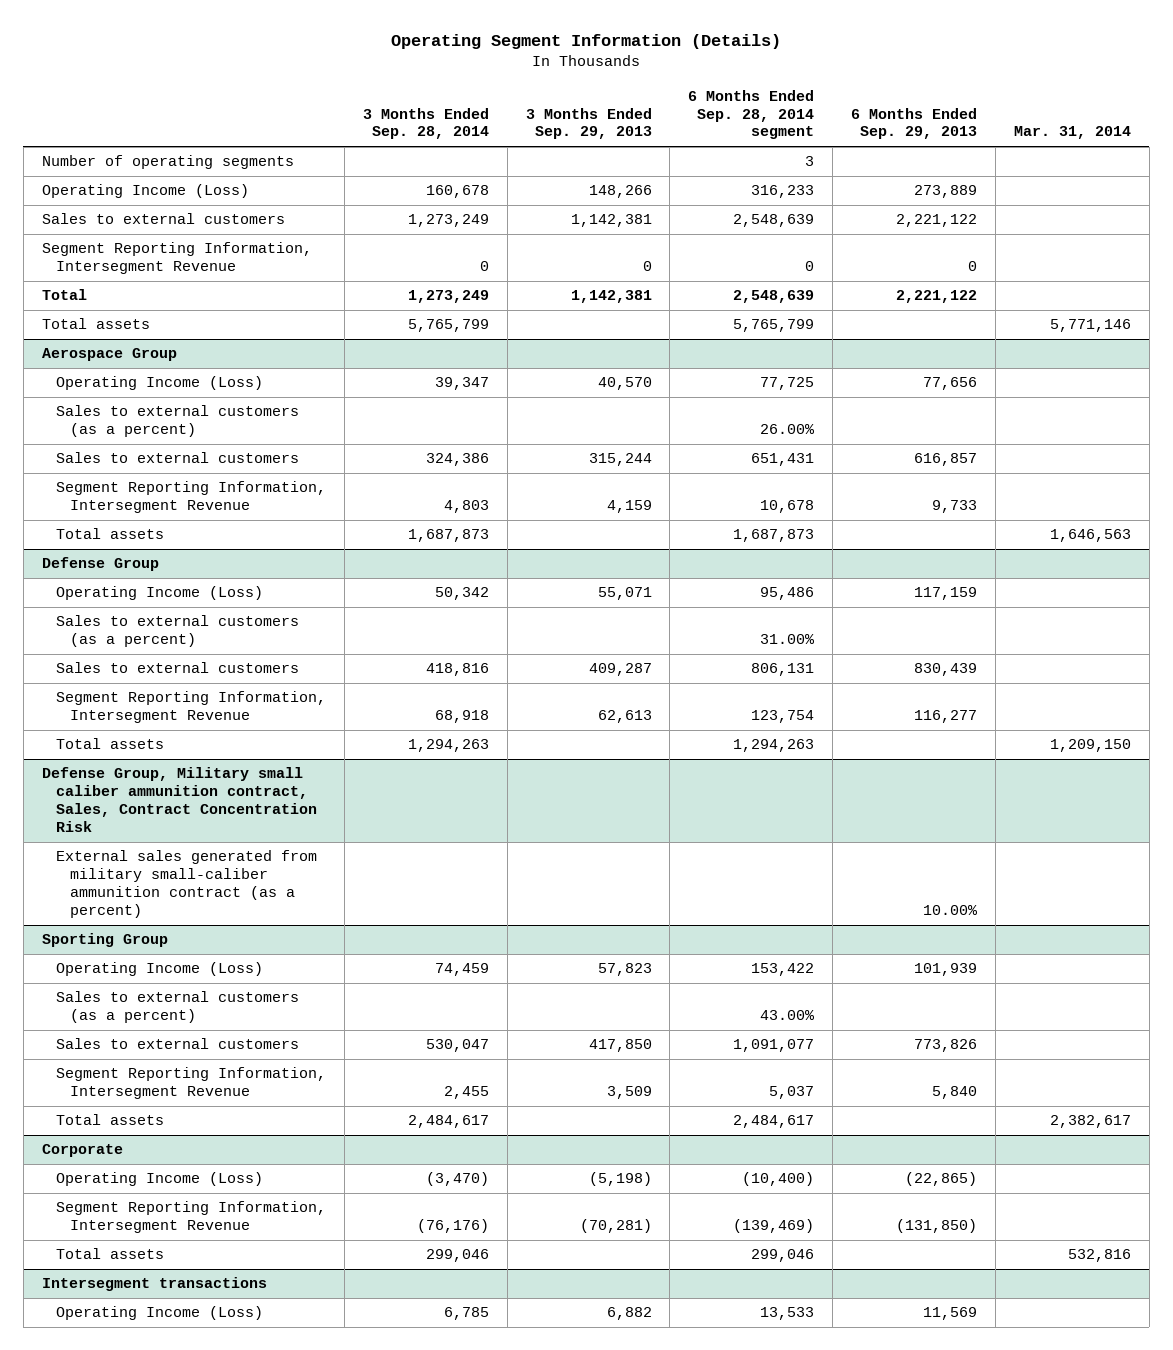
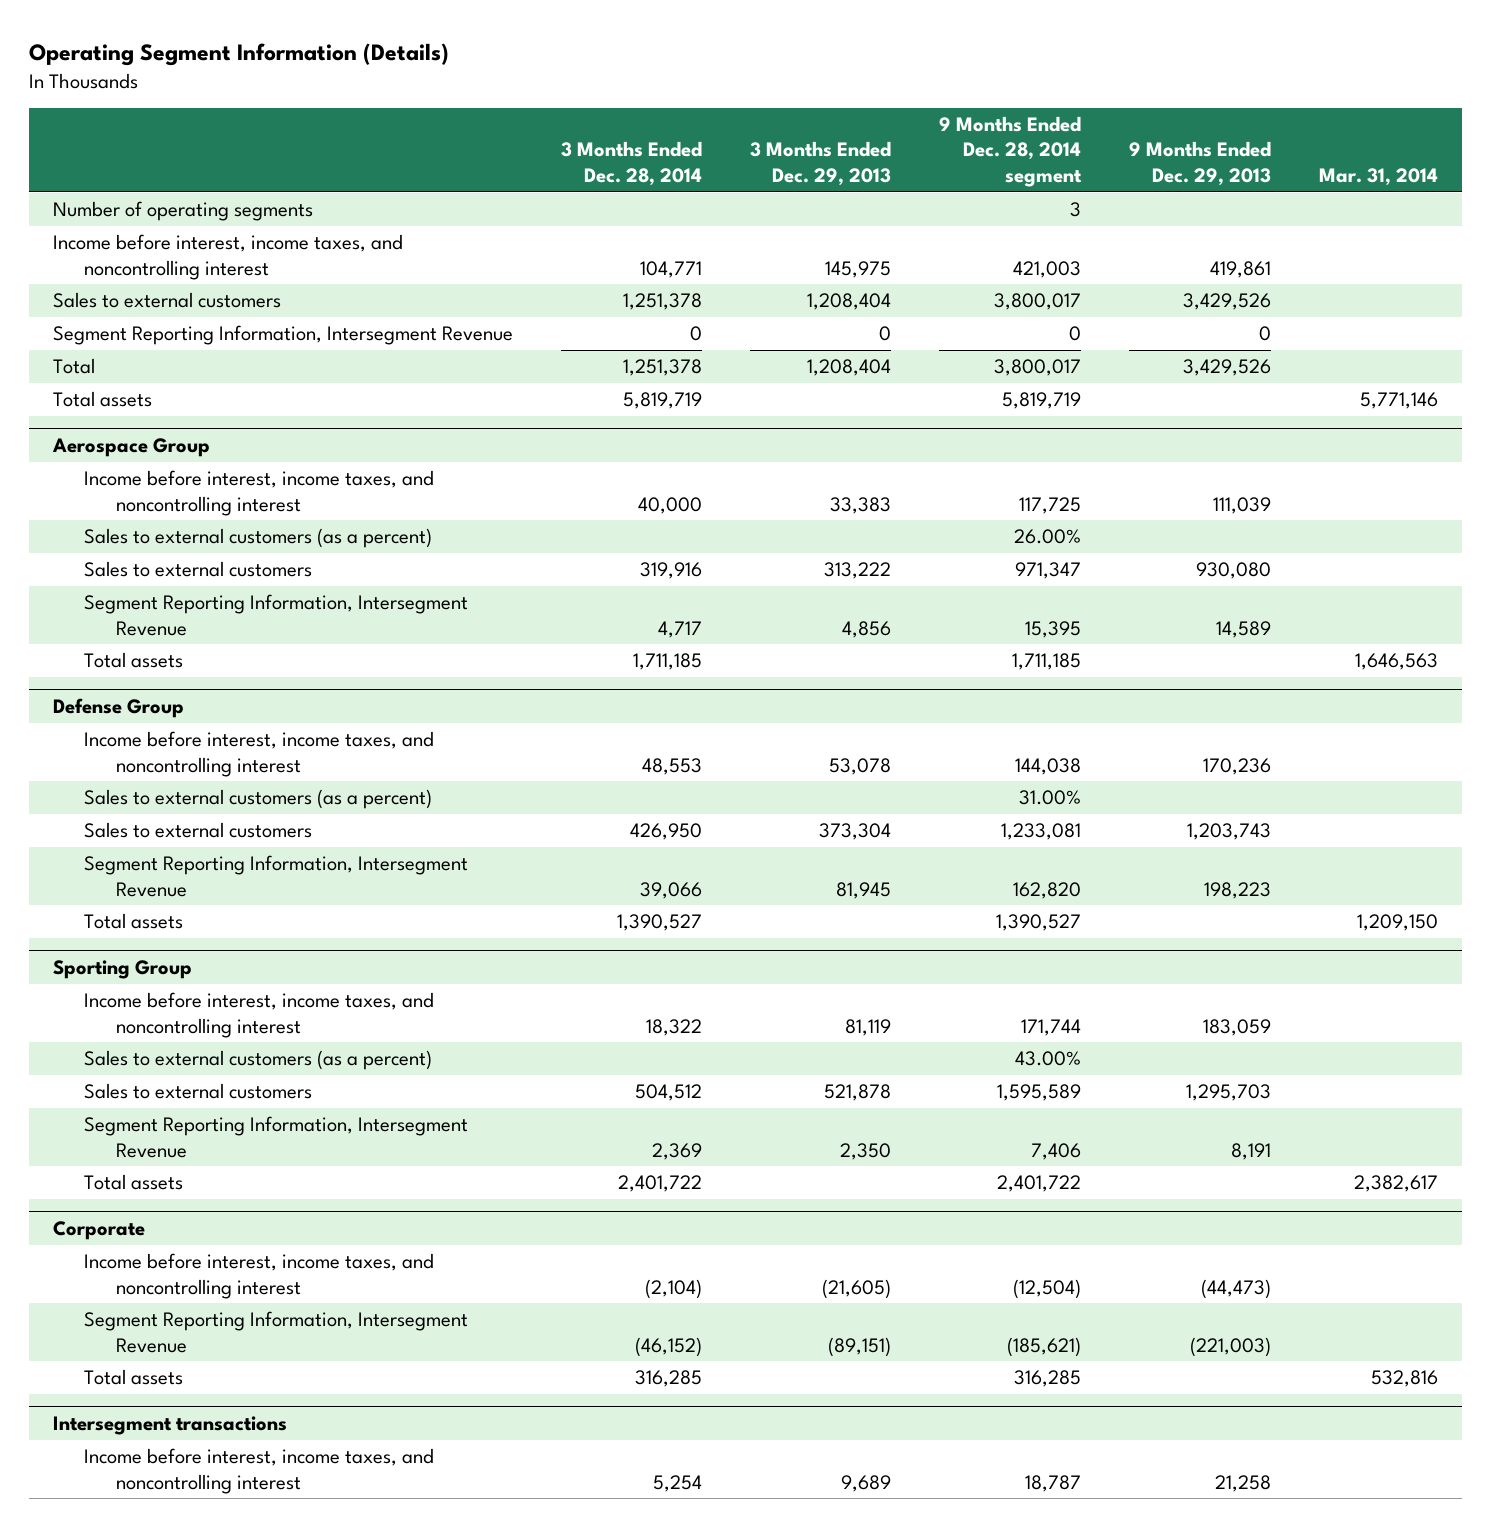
- | 3 Months Ended Sep. 28, 2014 | 3 Months Ended Sep. 29, 2013 | 6 Months Ended Sep. 28, 2014 segment | 6 Months Ended Sep. 29, 2013 | Mar. 31, 2014
+ | 3 Months Ended Dec. 28, 2014 | 3 Months Ended Dec. 29, 2013 | 9 Months Ended Dec. 28, 2014 segment | 9 Months Ended Dec. 29, 2013 | Mar. 31, 2014
- Operating Income (Loss) | 160,678 | 148,266 | 316,233 | 273,889 |
+ Income before interest, income taxes, and noncontrolling interest | 104,771 | 145,975 | 421,003 | 419,861 |
@ Aerospace Group
- Operating Income (Loss) | 39,347 | 40,570 | 77,725 | 77,656 |
+ Income before interest, income taxes, and noncontrolling interest | 40,000 | 33,383 | 117,725 | 111,039 |
@ Defense Group
- Operating Income (Loss) | 50,342 | 55,071 | 95,486 | 117,159 |
+ Income before interest, income taxes, and noncontrolling interest | 48,553 | 53,078 | 144,038 | 170,236 |
- Defense Group, Military small caliber ammunition contract, Sales, Contract Concentration Risk
- External sales generated from military small-caliber ammunition contract (as a percent) | | | | 10.00% |
@ Sporting Group
- Operating Income (Loss) | 74,459 | 57,823 | 153,422 | 101,939 |
+ Income before interest, income taxes, and noncontrolling interest | 18,322 | 81,119 | 171,744 | 183,059 |
@ Corporate
- Operating Income (Loss) | (3,470) | (5,198) | (10,400) | (22,865) |
+ Income before interest, income taxes, and noncontrolling interest | (2,104) | (21,605) | (12,504) | (44,473) |
@ Intersegment transactions
- Operating Income (Loss) | 6,785 | 6,882 | 13,533 | 11,569 |
+ Income before interest, income taxes, and noncontrolling interest | 5,254 | 9,689 | 18,787 | 21,258 |

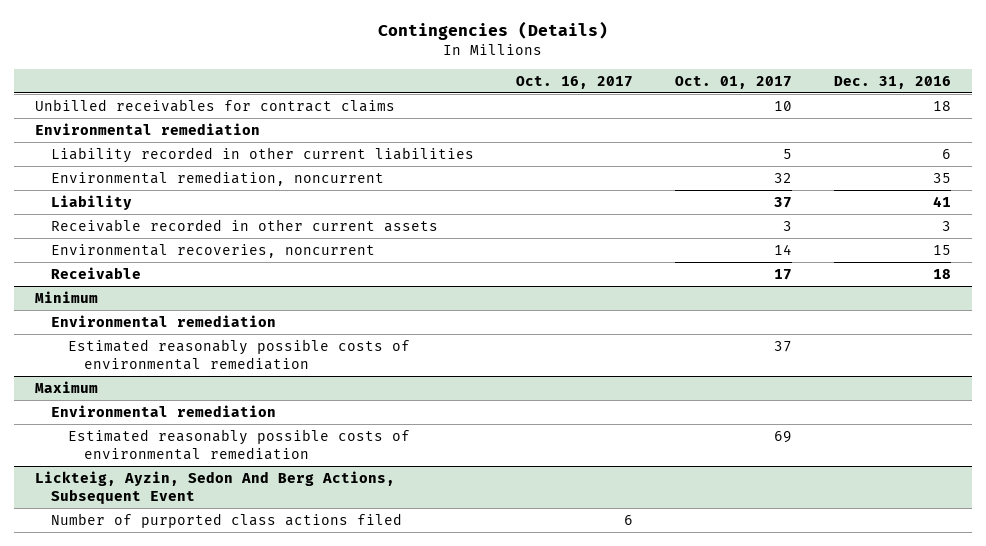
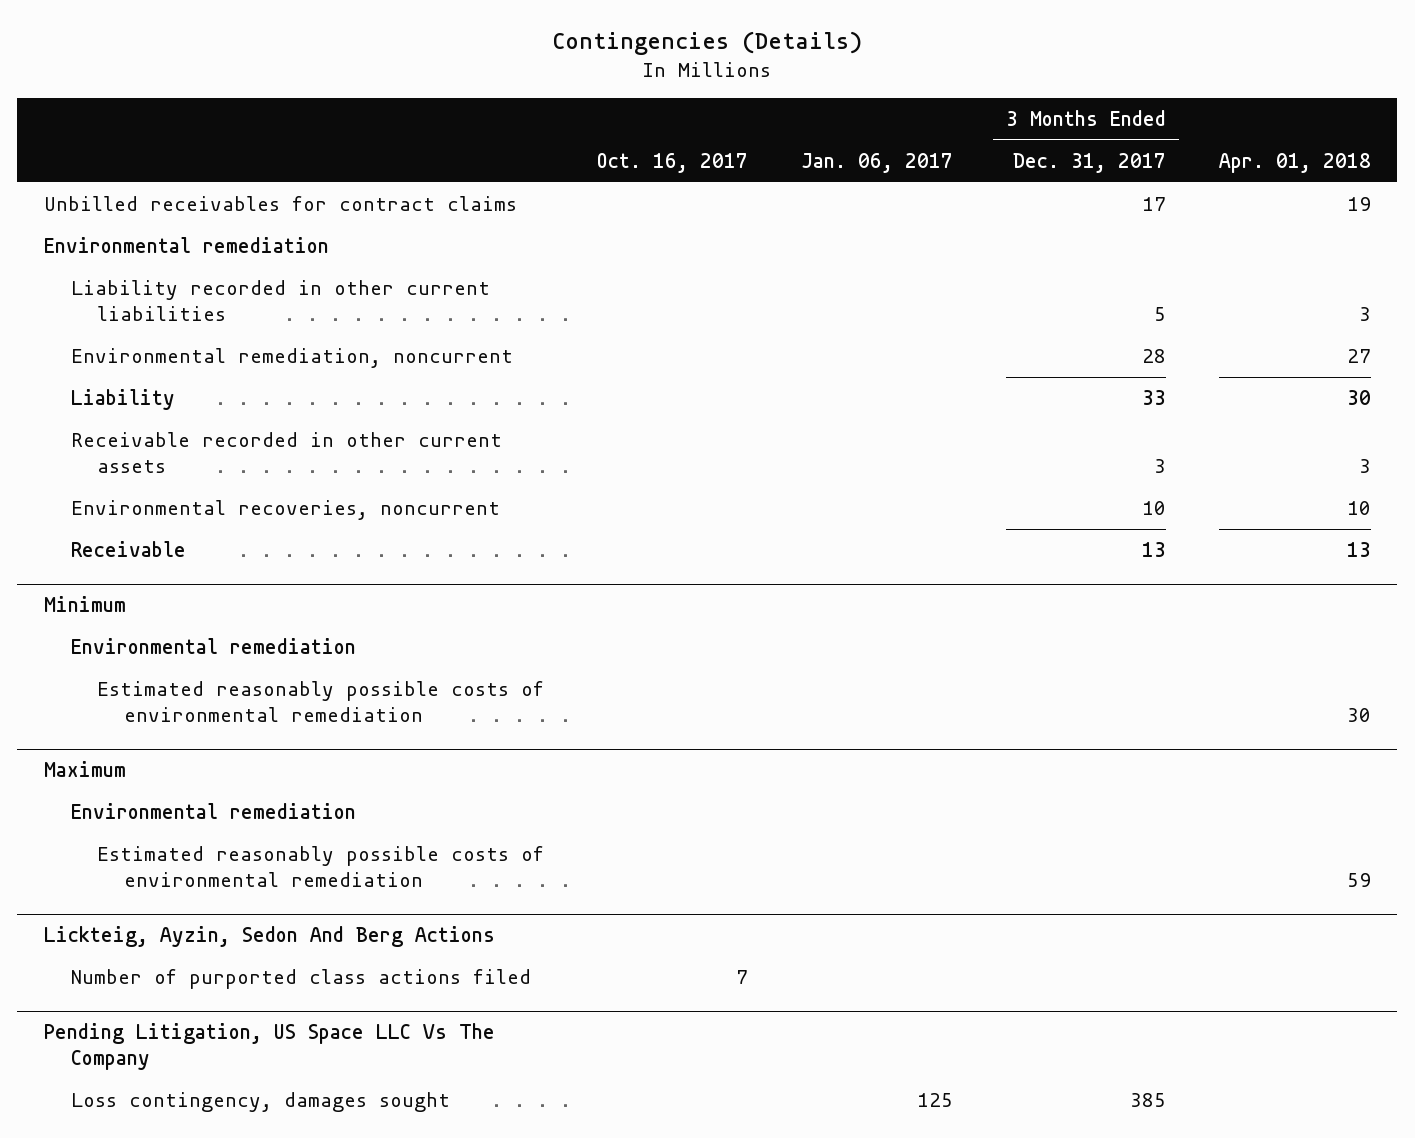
- | Oct. 16, 2017 | Oct. 01, 2017 | Dec. 31, 2016
+ | Oct. 16, 2017 | Jan. 06, 2017 | 3 Months Ended Dec. 31, 2017 | Apr. 01, 2018
- Lickteig, Ayzin, Sedon And Berg Actions, Subsequent Event
- Number of purported class actions filed | 6 | |
+ Lickteig, Ayzin, Sedon And Berg Actions
+ Number of purported class actions filed | 7 | | |
+ Pending Litigation, US Space LLC Vs The Company
+ Loss contingency, damages sought | | 125 | 385 |

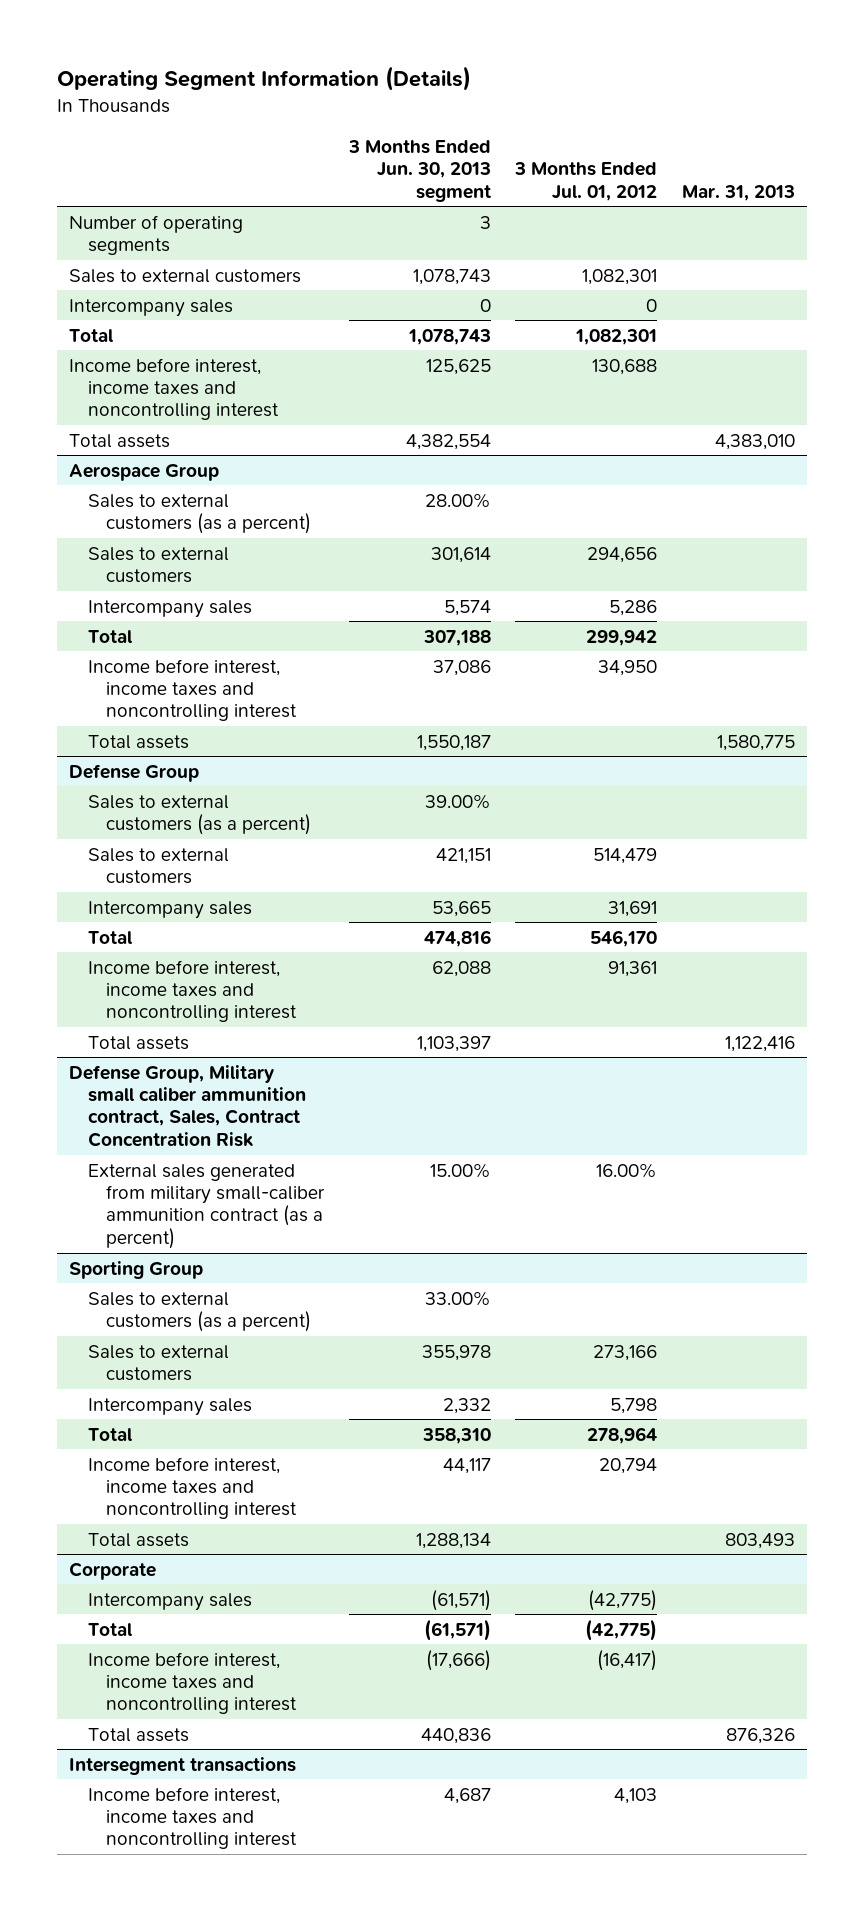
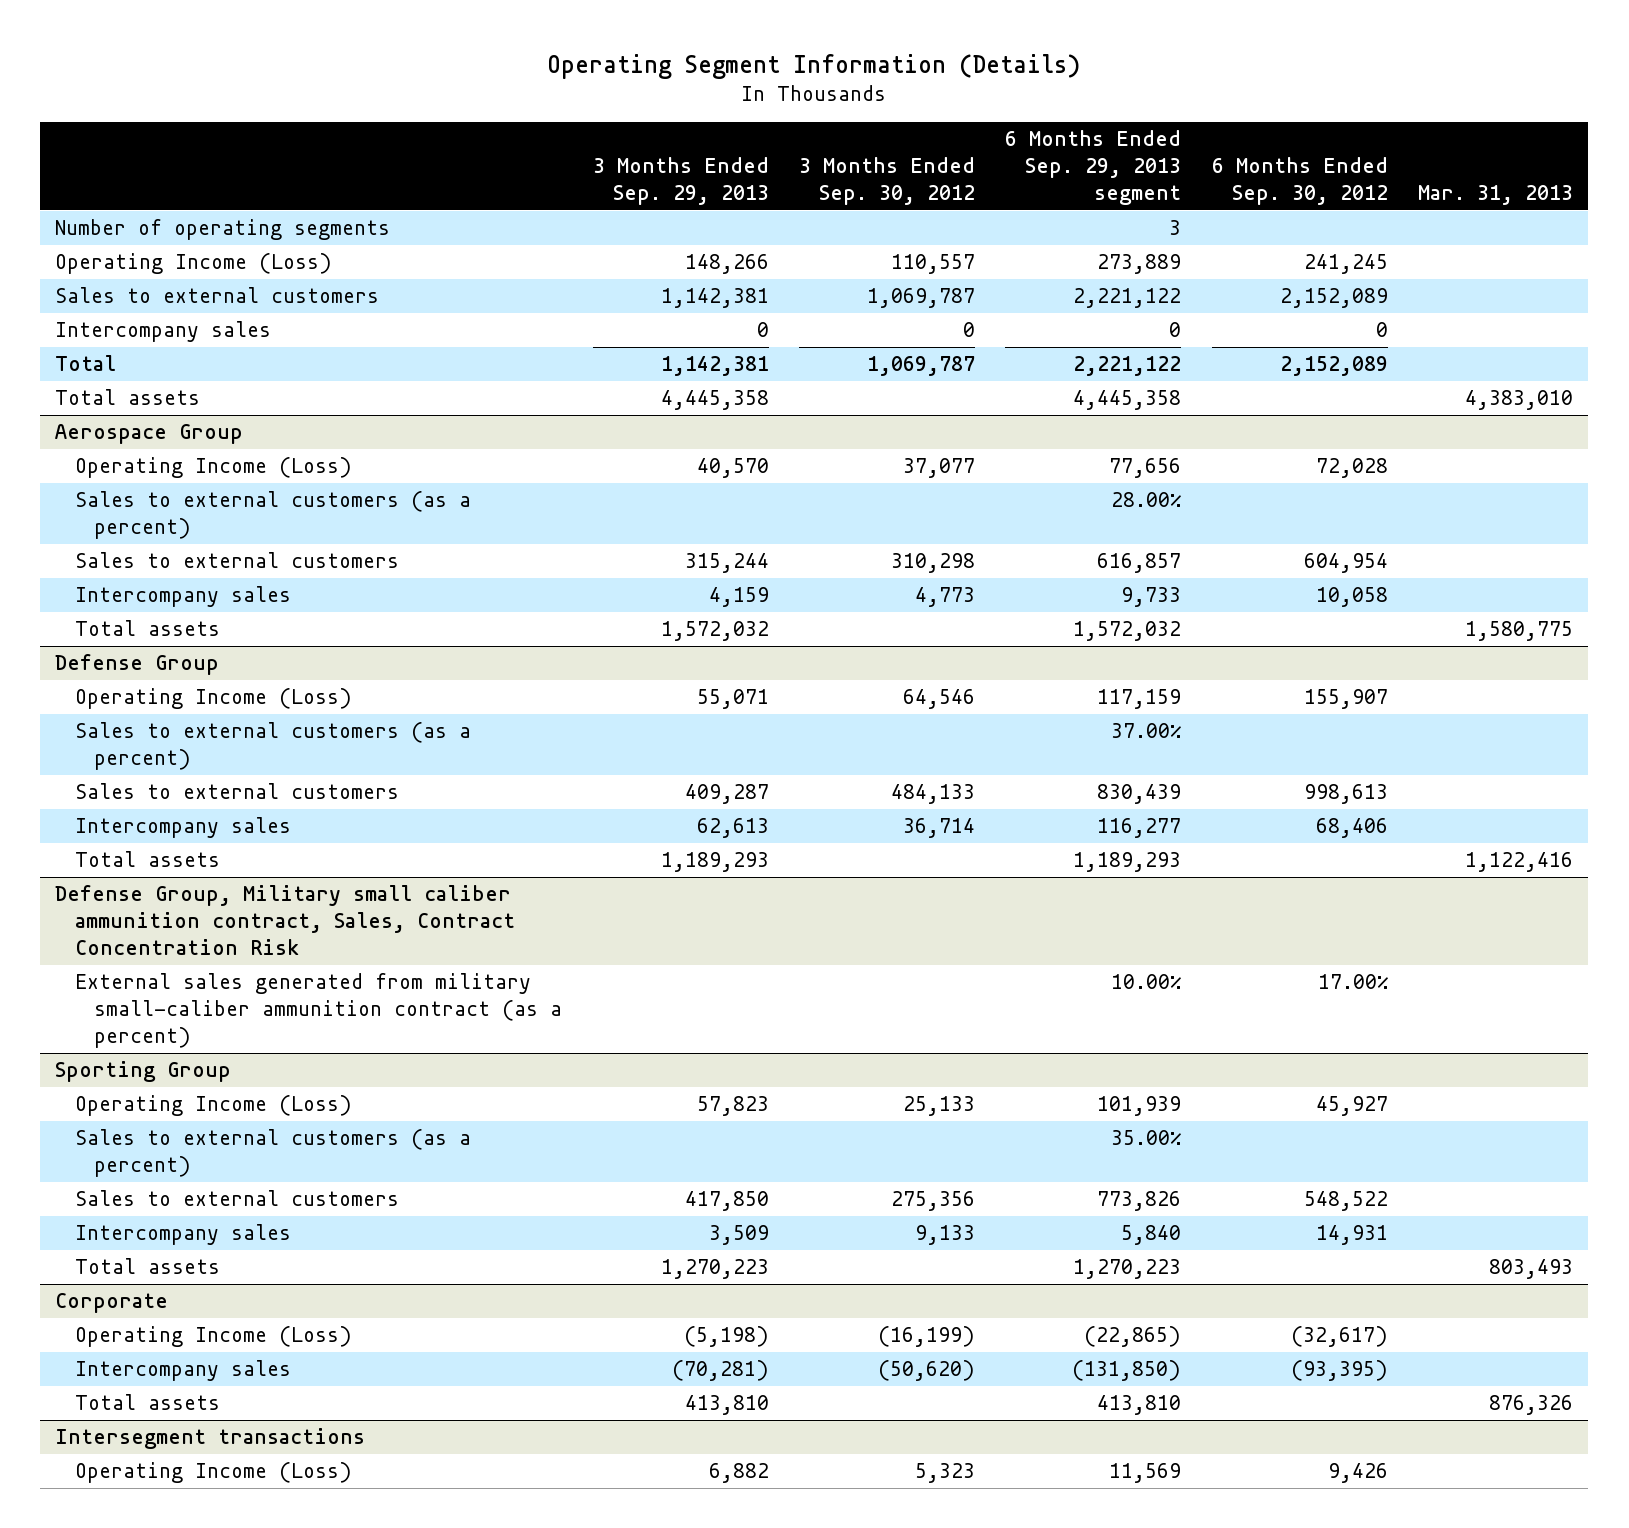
- | 3 Months Ended Jun. 30, 2013 segment | 3 Months Ended Jul. 01, 2012 | Mar. 31, 2013
+ | 3 Months Ended Sep. 29, 2013 | 3 Months Ended Sep. 30, 2012 | 6 Months Ended Sep. 29, 2013 segment | 6 Months Ended Sep. 30, 2012 | Mar. 31, 2013
+ Operating Income (Loss) | 148,266 | 110,557 | 273,889 | 241,245 |
- Income before interest, income taxes and noncontrolling interest | 125,625 | 130,688 |
@ Aerospace Group
+ Operating Income (Loss) | 40,570 | 37,077 | 77,656 | 72,028 |
- Total | 307,188 | 299,942 |
- Income before interest, income taxes and noncontrolling interest | 37,086 | 34,950 |
@ Defense Group
+ Operating Income (Loss) | 55,071 | 64,546 | 117,159 | 155,907 |
- Total | 474,816 | 546,170 |
- Income before interest, income taxes and noncontrolling interest | 62,088 | 91,361 |
@ Sporting Group
+ Operating Income (Loss) | 57,823 | 25,133 | 101,939 | 45,927 |
- Total | 358,310 | 278,964 |
- Income before interest, income taxes and noncontrolling interest | 44,117 | 20,794 |
@ Corporate
+ Operating Income (Loss) | (5,198) | (16,199) | (22,865) | (32,617) |
- Total | (61,571) | (42,775) |
- Income before interest, income taxes and noncontrolling interest | (17,666) | (16,417) |
@ Intersegment transactions
- Income before interest, income taxes and noncontrolling interest | 4,687 | 4,103 |
+ Operating Income (Loss) | 6,882 | 5,323 | 11,569 | 9,426 |

